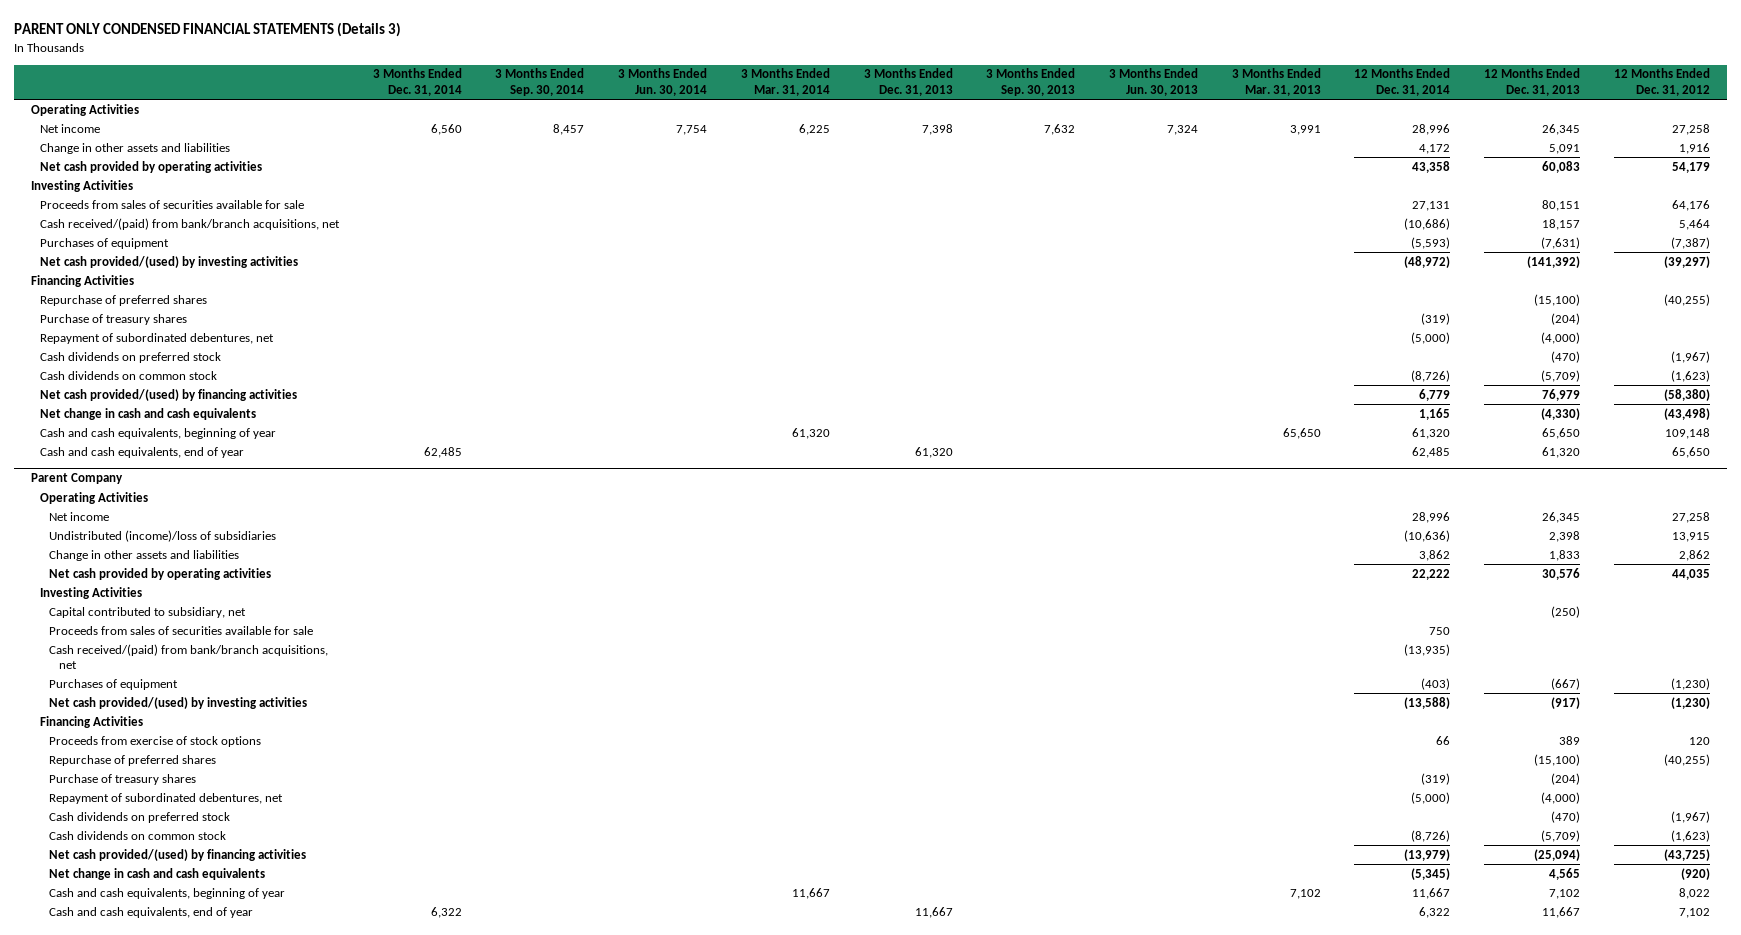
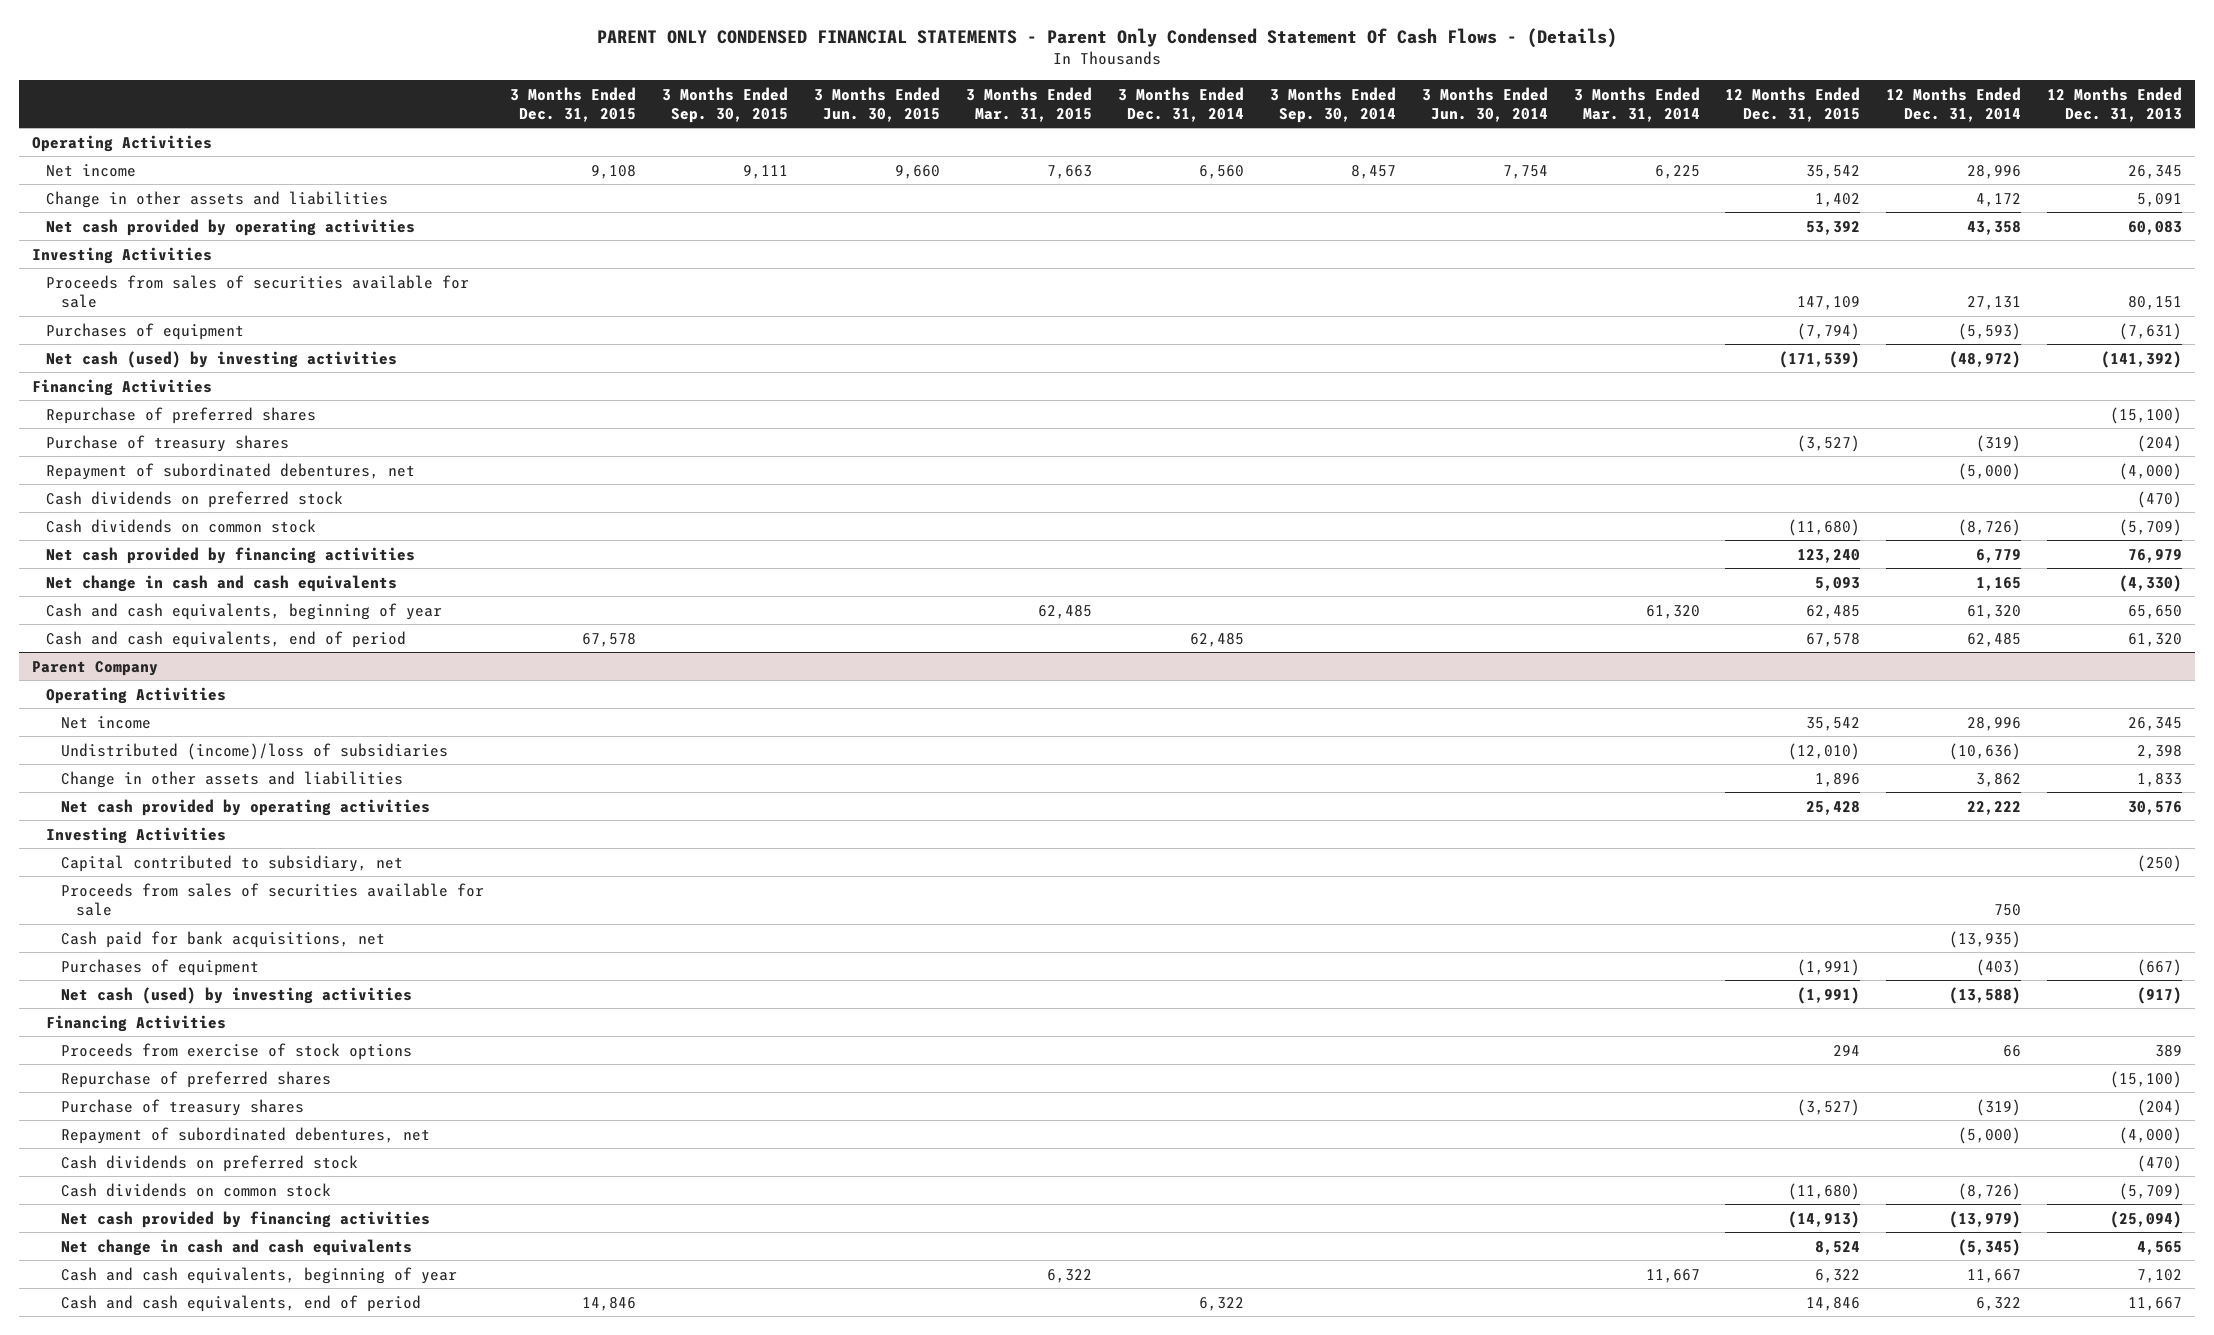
- PARENT ONLY CONDENSED FINANCIAL STATEMENTS (Details 3)
+ PARENT ONLY CONDENSED FINANCIAL STATEMENTS - Parent Only Condensed Statement Of Cash Flows - (Details)
- | 3 Months Ended Dec. 31, 2014 | 3 Months Ended Sep. 30, 2014 | 3 Months Ended Jun. 30, 2014 | 3 Months Ended Mar. 31, 2014 | 3 Months Ended Dec. 31, 2013 | 3 Months Ended Sep. 30, 2013 | 3 Months Ended Jun. 30, 2013 | 3 Months Ended Mar. 31, 2013 | 12 Months Ended Dec. 31, 2014 | 12 Months Ended Dec. 31, 2013 | 12 Months Ended Dec. 31, 2012
+ | 3 Months Ended Dec. 31, 2015 | 3 Months Ended Sep. 30, 2015 | 3 Months Ended Jun. 30, 2015 | 3 Months Ended Mar. 31, 2015 | 3 Months Ended Dec. 31, 2014 | 3 Months Ended Sep. 30, 2014 | 3 Months Ended Jun. 30, 2014 | 3 Months Ended Mar. 31, 2014 | 12 Months Ended Dec. 31, 2015 | 12 Months Ended Dec. 31, 2014 | 12 Months Ended Dec. 31, 2013
- Cash received/(paid) from bank/branch acquisitions, net | | | | | | | | | (10,686) | 18,157 | 5,464
- Net cash provided/(used) by investing activities | | | | | | | | | (48,972) | (141,392) | (39,297)
+ Net cash (used) by investing activities | | | | | | | | | (171,539) | (48,972) | (141,392)
- Net cash provided/(used) by financing activities | | | | | | | | | 6,779 | 76,979 | (58,380)
+ Net cash provided by financing activities | | | | | | | | | 123,240 | 6,779 | 76,979
- Cash and cash equivalents, end of year | 62,485 | | | | 61,320 | | | | 62,485 | 61,320 | 65,650
+ Cash and cash equivalents, end of period | 67,578 | | | | 62,485 | | | | 67,578 | 62,485 | 61,320
@ Parent Company
- Cash received/(paid) from bank/branch acquisitions, net | | | | | | | | | (13,935) | |
+ Cash paid for bank acquisitions, net | | | | | | | | | | (13,935) |
- Net cash provided/(used) by investing activities | | | | | | | | | (13,588) | (917) | (1,230)
+ Net cash (used) by investing activities | | | | | | | | | (1,991) | (13,588) | (917)
- Net cash provided/(used) by financing activities | | | | | | | | | (13,979) | (25,094) | (43,725)
+ Net cash provided by financing activities | | | | | | | | | (14,913) | (13,979) | (25,094)
- Cash and cash equivalents, end of year | 6,322 | | | | 11,667 | | | | 6,322 | 11,667 | 7,102
+ Cash and cash equivalents, end of period | 14,846 | | | | 6,322 | | | | 14,846 | 6,322 | 11,667

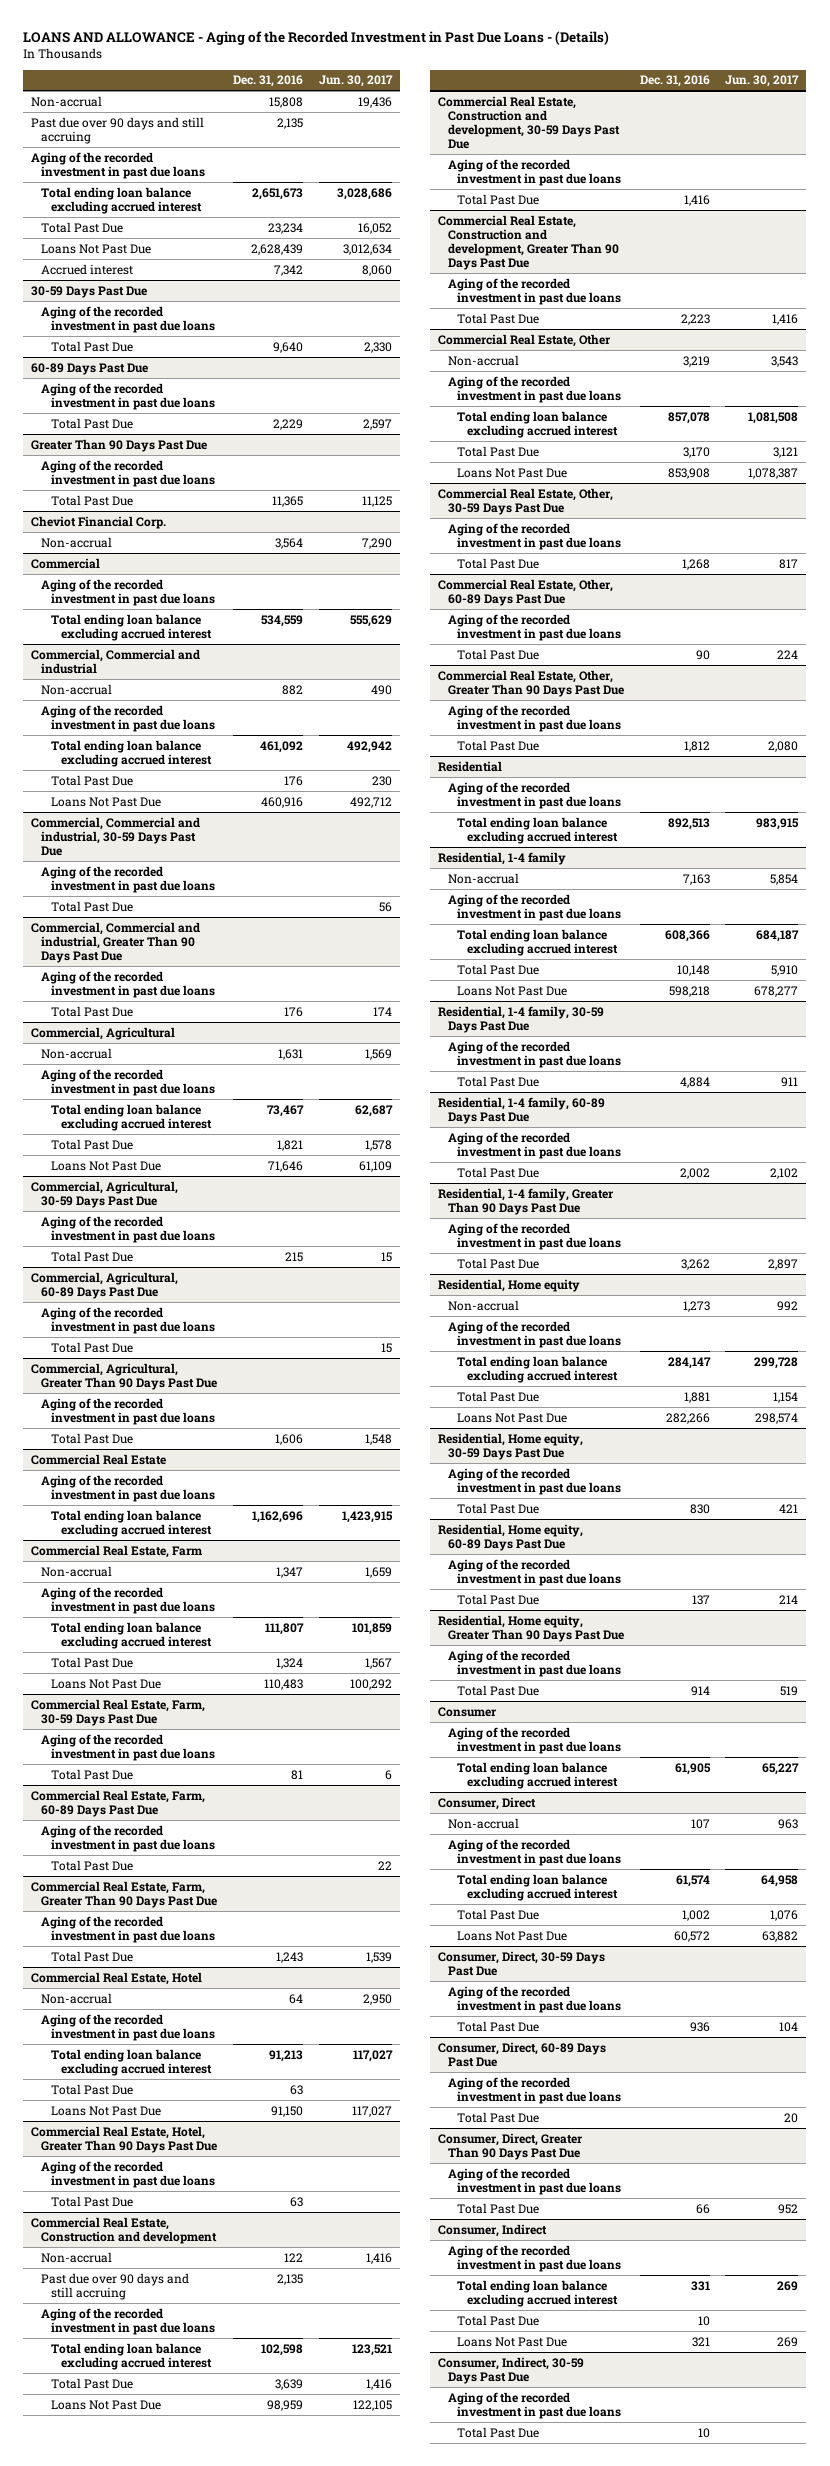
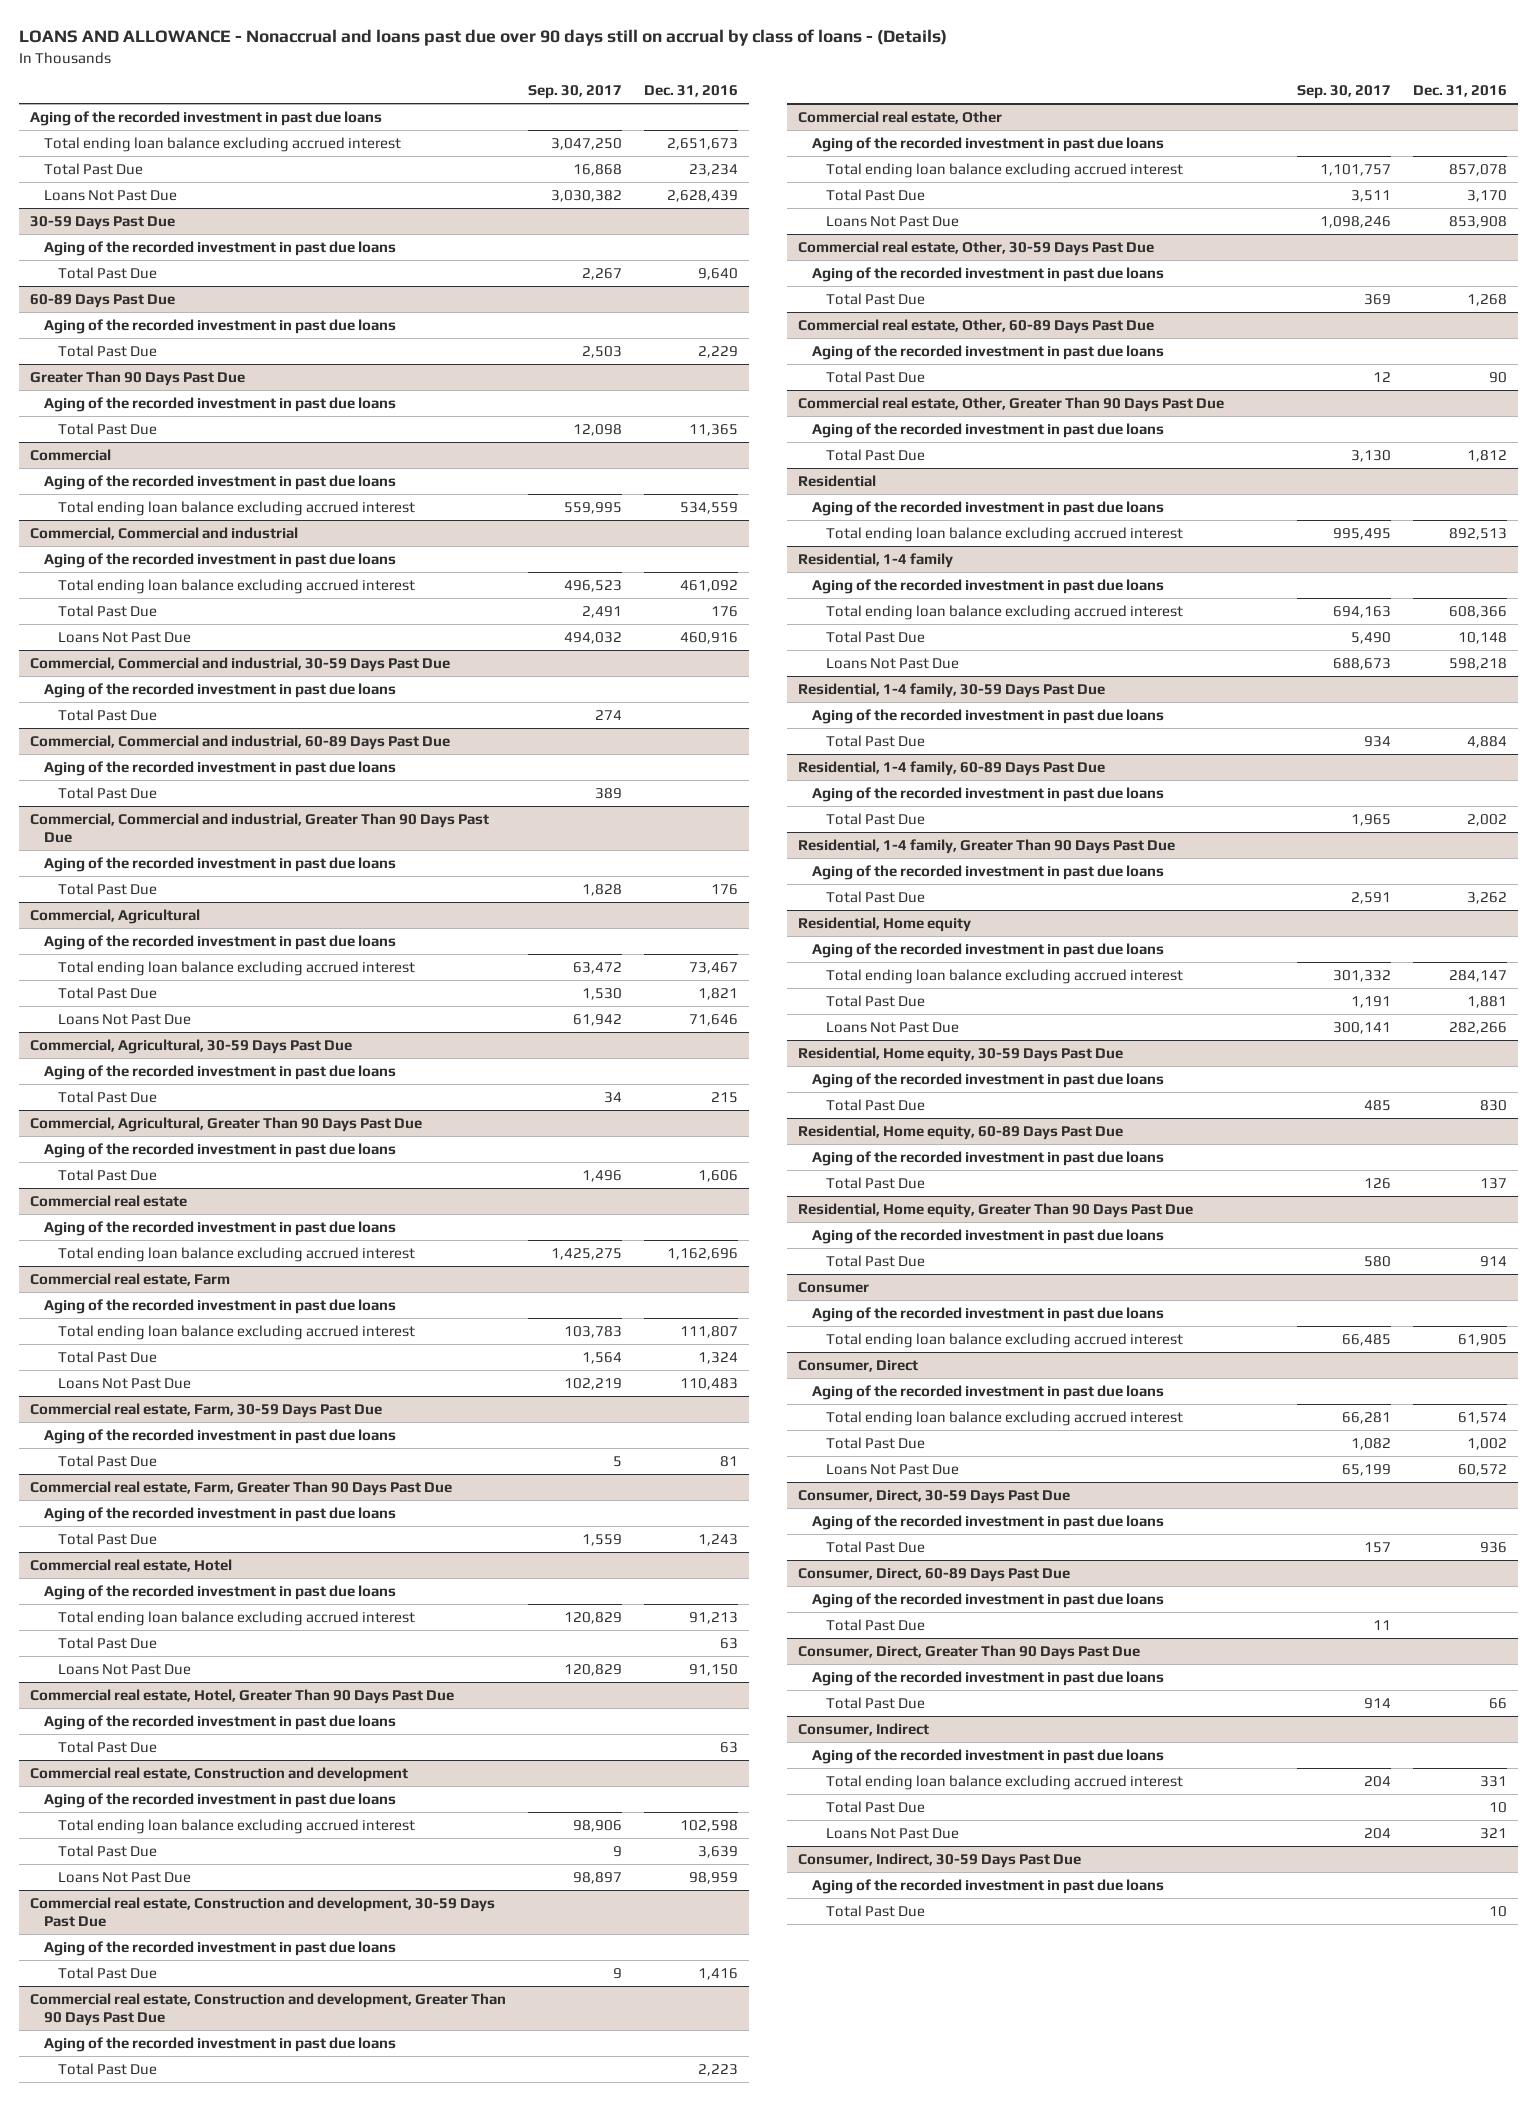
- LOANS AND ALLOWANCE - Aging of the Recorded Investment in Past Due Loans - (Details)
+ LOANS AND ALLOWANCE - Nonaccrual and loans past due over 90 days still on accrual by class of loans - (Details)
- | Dec. 31, 2016 | Jun. 30, 2017
+ | Sep. 30, 2017 | Dec. 31, 2016
- Non-accrual | 15,808 | 19,436
- Past due over 90 days and still accruing | 2,135 |
- Accrued interest | 7,342 | 8,060
- Cheviot Financial Corp.
- Non-accrual | 3,564 | 7,290
@ Commercial, Commercial and industrial
- Non-accrual | 882 | 490
+ Commercial, Commercial and industrial, 60-89 Days Past Due
+ Aging of the recorded investment in past due loans
+ Total Past Due | 389 |
@ Commercial, Agricultural
- Non-accrual | 1,631 | 1,569
- Commercial, Agricultural, 60-89 Days Past Due
- Aging of the recorded investment in past due loans
- Total Past Due | | 15
- Commercial Real Estate
+ Commercial real estate
- Commercial Real Estate, Farm
- Non-accrual | 1,347 | 1,659
+ Commercial real estate, Farm
- Commercial Real Estate, Farm, 30-59 Days Past Due
+ Commercial real estate, Farm, 30-59 Days Past Due
- Commercial Real Estate, Farm, 60-89 Days Past Due
- Aging of the recorded investment in past due loans
- Total Past Due | | 22
- Commercial Real Estate, Farm, Greater Than 90 Days Past Due
+ Commercial real estate, Farm, Greater Than 90 Days Past Due
- Commercial Real Estate, Hotel
- Non-accrual | 64 | 2,950
+ Commercial real estate, Hotel
- Commercial Real Estate, Hotel, Greater Than 90 Days Past Due
+ Commercial real estate, Hotel, Greater Than 90 Days Past Due
- Commercial Real Estate, Construction and development
- Non-accrual | 122 | 1,416
- Past due over 90 days and still accruing | 2,135 |
+ Commercial real estate, Construction and development
- Commercial Real Estate, Construction and development, 30-59 Days Past Due
+ Commercial real estate, Construction and development, 30-59 Days Past Due
- Commercial Real Estate, Construction and development, Greater Than 90 Days Past Due
+ Commercial real estate, Construction and development, Greater Than 90 Days Past Due
- Commercial Real Estate, Other
- Non-accrual | 3,219 | 3,543
+ Commercial real estate, Other
- Commercial Real Estate, Other, 30-59 Days Past Due
+ Commercial real estate, Other, 30-59 Days Past Due
- Commercial Real Estate, Other, 60-89 Days Past Due
+ Commercial real estate, Other, 60-89 Days Past Due
- Commercial Real Estate, Other, Greater Than 90 Days Past Due
+ Commercial real estate, Other, Greater Than 90 Days Past Due
@ Residential, 1-4 family
- Non-accrual | 7,163 | 5,854
@ Residential, Home equity
- Non-accrual | 1,273 | 992
@ Consumer, Direct
- Non-accrual | 107 | 963

